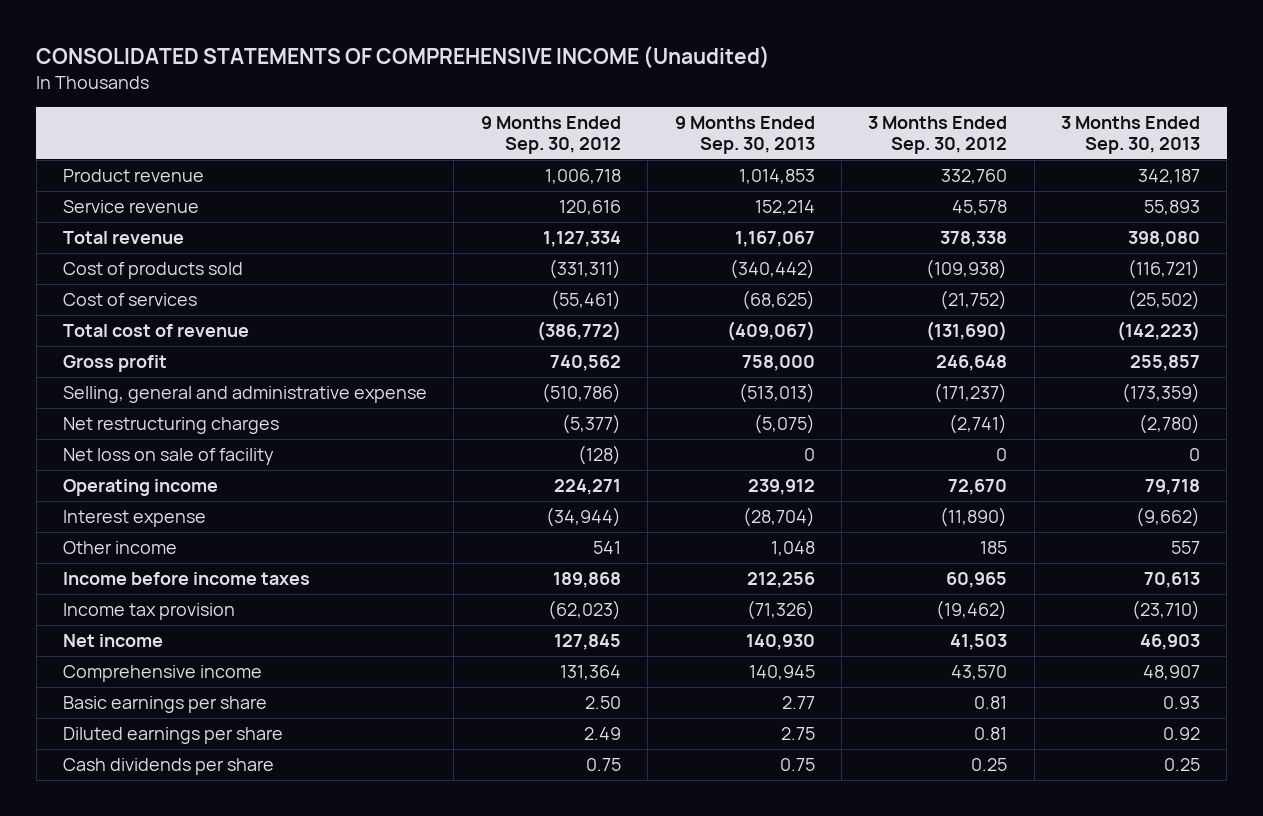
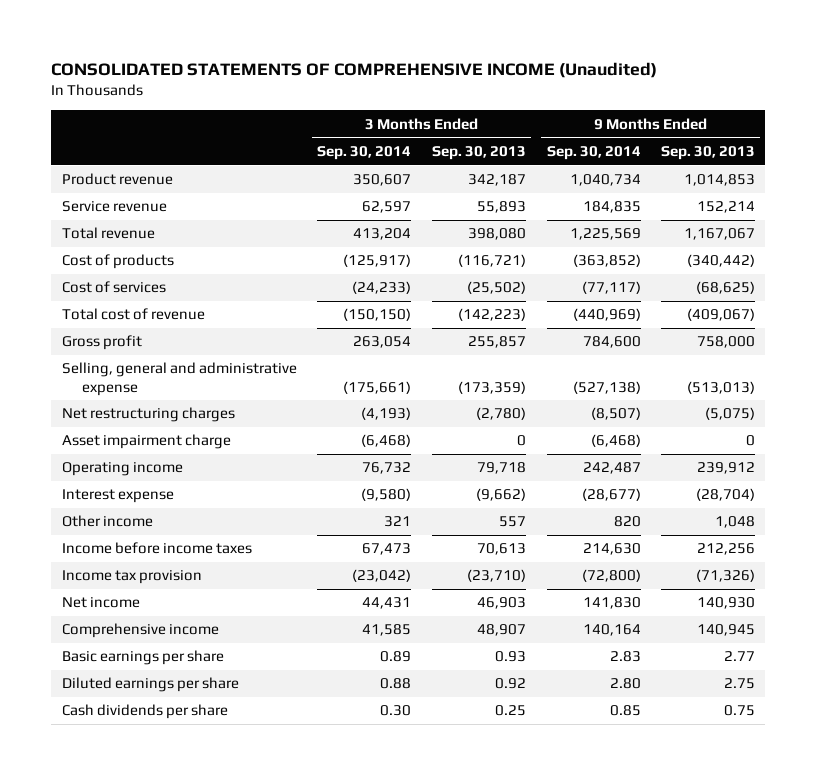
- | 9 Months Ended Sep. 30, 2012 | 9 Months Ended Sep. 30, 2013 | 3 Months Ended Sep. 30, 2012 | 3 Months Ended Sep. 30, 2013
+ | 3 Months Ended Sep. 30, 2014 | 3 Months Ended Sep. 30, 2013 | 9 Months Ended Sep. 30, 2014 | 9 Months Ended Sep. 30, 2013
- Cost of products sold | (331,311) | (340,442) | (109,938) | (116,721)
+ Cost of products | (125,917) | (116,721) | (363,852) | (340,442)
- Net loss on sale of facility | (128) | 0 | 0 | 0
+ Asset impairment charge | (6,468) | 0 | (6,468) | 0

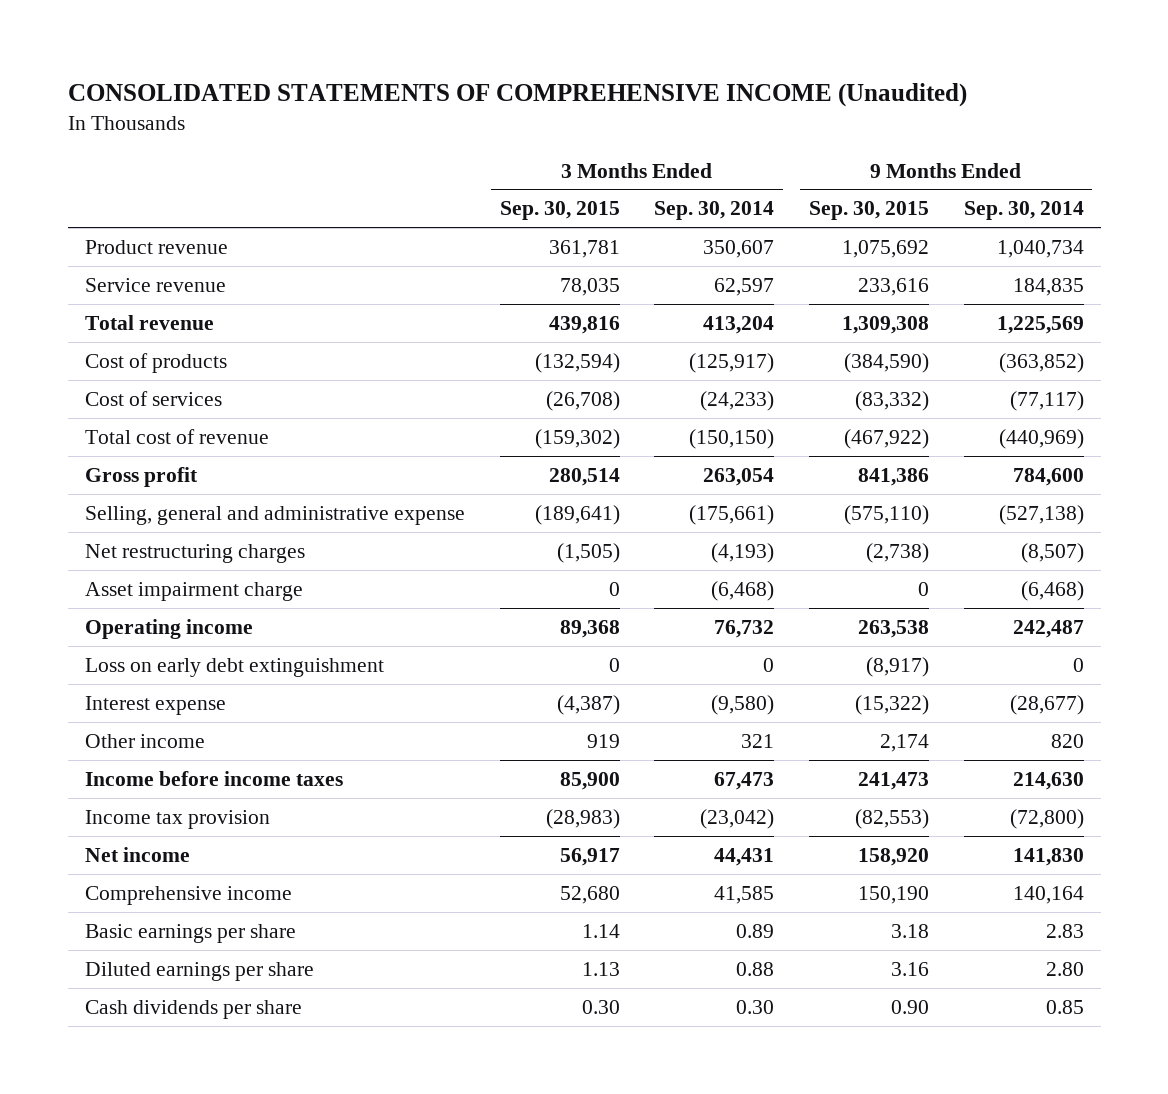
- | 3 Months Ended Sep. 30, 2014 | 3 Months Ended Sep. 30, 2013 | 9 Months Ended Sep. 30, 2014 | 9 Months Ended Sep. 30, 2013
+ | 3 Months Ended Sep. 30, 2015 | 3 Months Ended Sep. 30, 2014 | 9 Months Ended Sep. 30, 2015 | 9 Months Ended Sep. 30, 2014
+ Loss on early debt extinguishment | 0 | 0 | (8,917) | 0

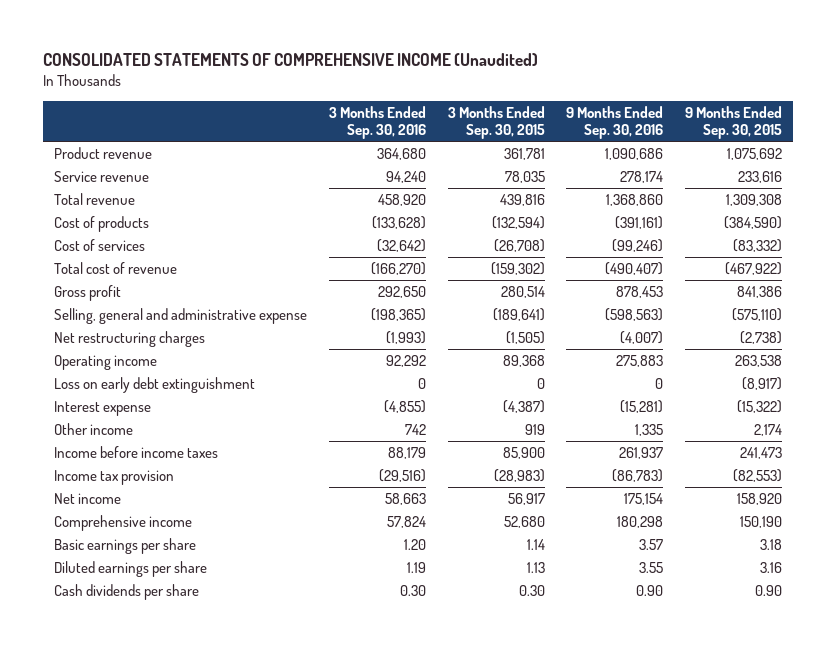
- | 3 Months Ended Sep. 30, 2015 | 3 Months Ended Sep. 30, 2014 | 9 Months Ended Sep. 30, 2015 | 9 Months Ended Sep. 30, 2014
+ | 3 Months Ended Sep. 30, 2016 | 3 Months Ended Sep. 30, 2015 | 9 Months Ended Sep. 30, 2016 | 9 Months Ended Sep. 30, 2015
- Asset impairment charge | 0 | (6,468) | 0 | (6,468)

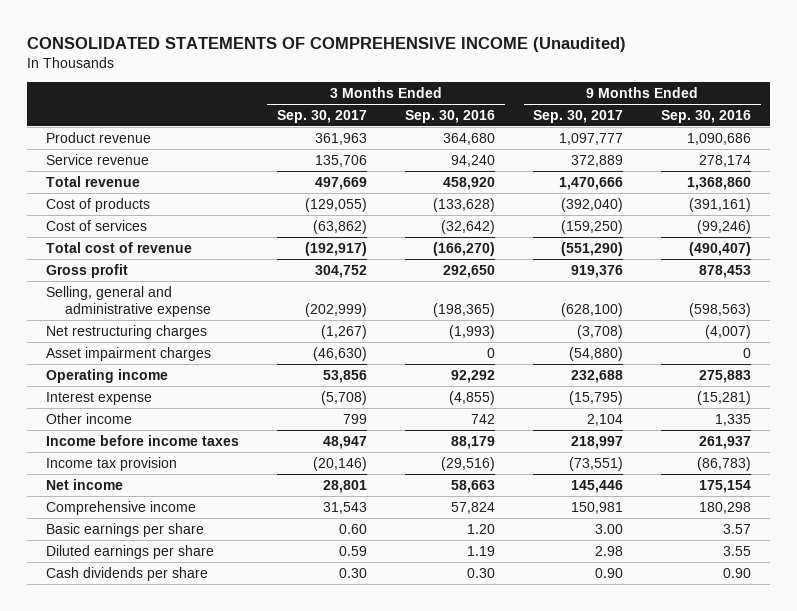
- | 3 Months Ended Sep. 30, 2016 | 3 Months Ended Sep. 30, 2015 | 9 Months Ended Sep. 30, 2016 | 9 Months Ended Sep. 30, 2015
+ | 3 Months Ended Sep. 30, 2017 | 3 Months Ended Sep. 30, 2016 | 9 Months Ended Sep. 30, 2017 | 9 Months Ended Sep. 30, 2016
+ Asset impairment charges | (46,630) | 0 | (54,880) | 0
- Loss on early debt extinguishment | 0 | 0 | 0 | (8,917)

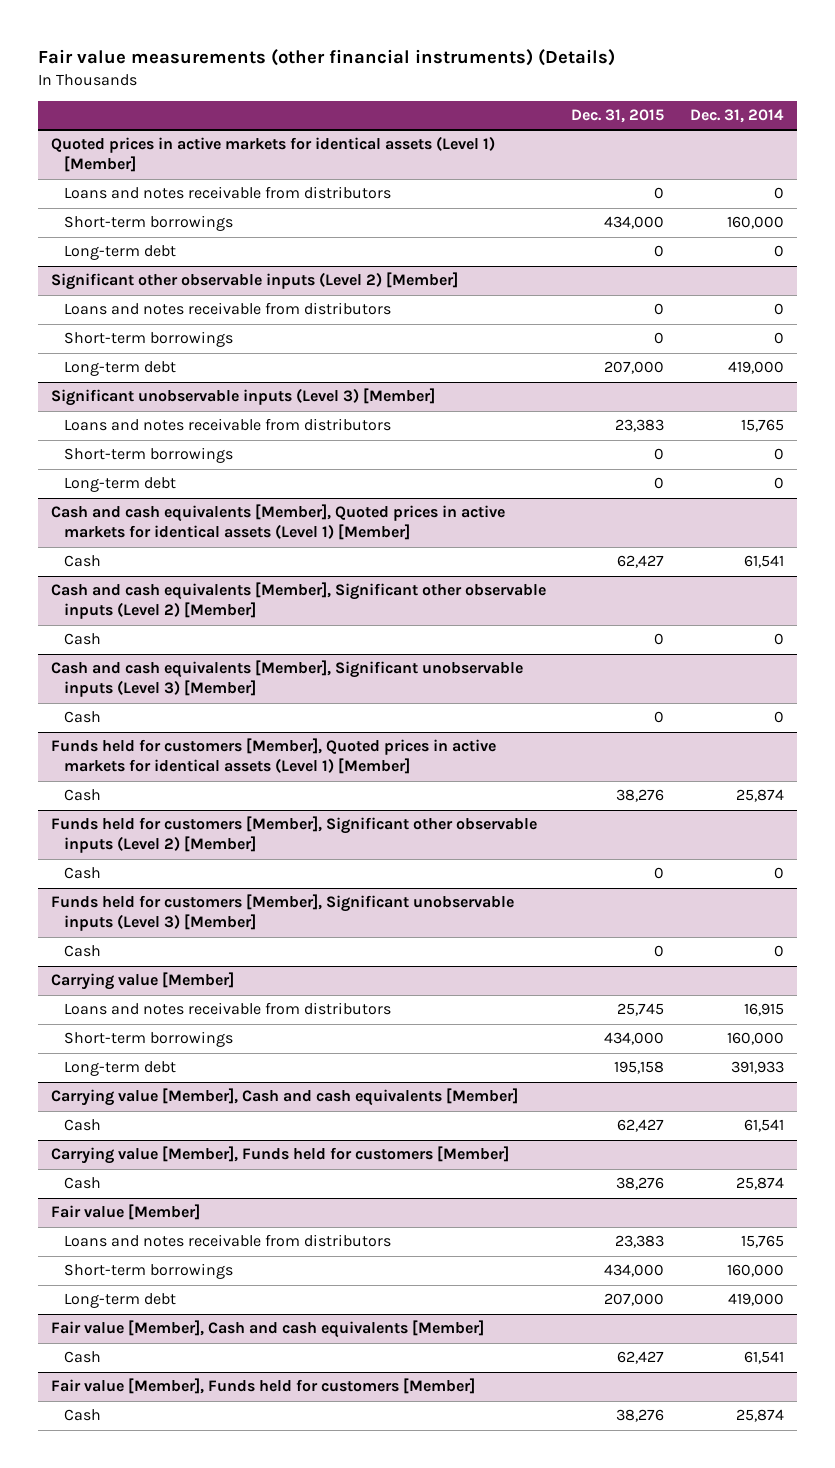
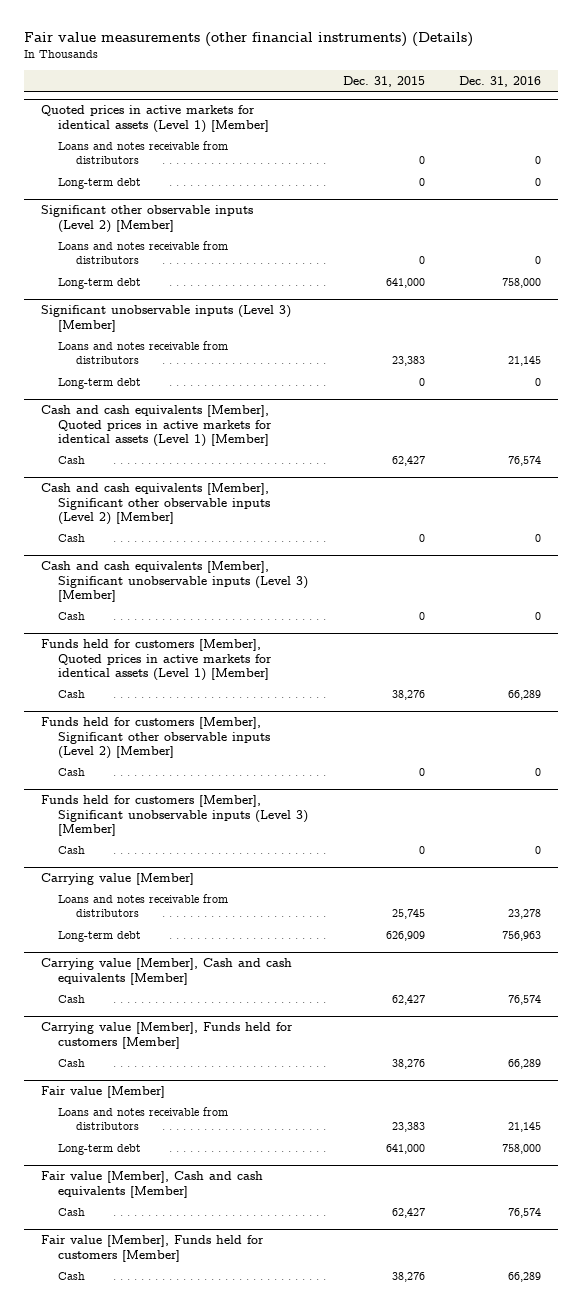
- | Dec. 31, 2015 | Dec. 31, 2014
+ | Dec. 31, 2015 | Dec. 31, 2016
@ Quoted prices in active markets for identical assets (Level 1) [Member]
- Short-term borrowings | 434,000 | 160,000
@ Significant other observable inputs (Level 2) [Member]
- Short-term borrowings | 0 | 0
- Long-term debt | 207,000 | 419,000
+ Long-term debt | 641,000 | 758,000
@ Significant unobservable inputs (Level 3) [Member]
- Short-term borrowings | 0 | 0
@ Carrying value [Member]
- Short-term borrowings | 434,000 | 160,000
- Long-term debt | 195,158 | 391,933
+ Long-term debt | 626,909 | 756,963
@ Fair value [Member]
- Short-term borrowings | 434,000 | 160,000
- Long-term debt | 207,000 | 419,000
+ Long-term debt | 641,000 | 758,000

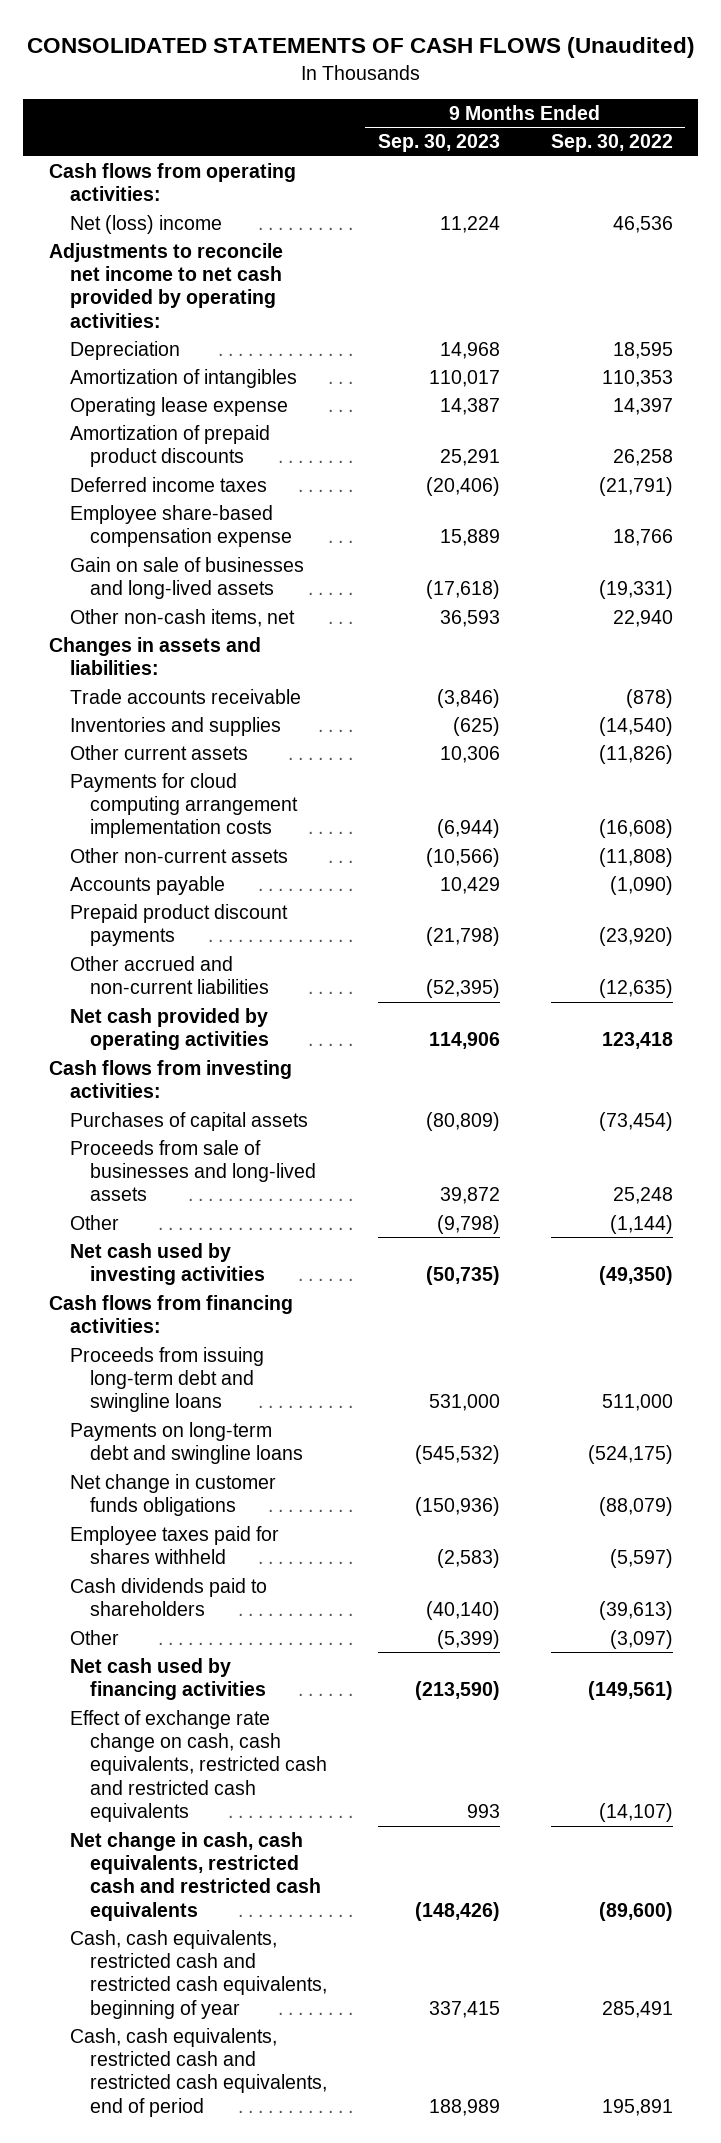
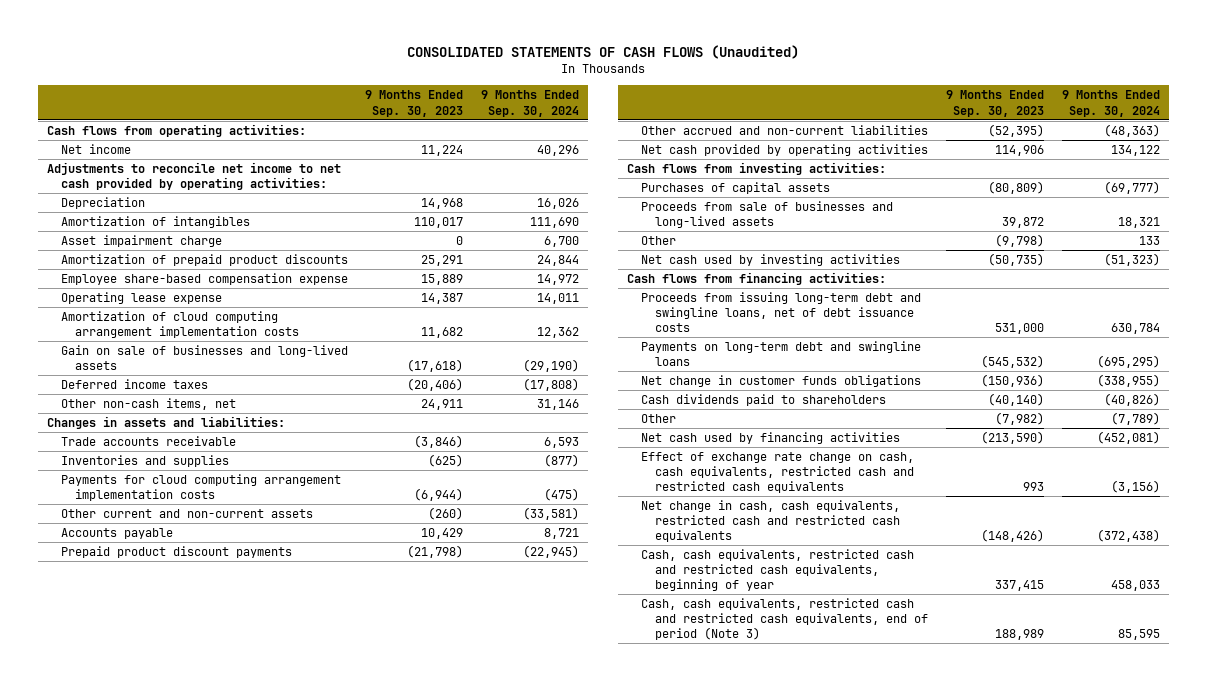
- | 9 Months Ended Sep. 30, 2023 | 9 Months Ended Sep. 30, 2022
+ | 9 Months Ended Sep. 30, 2023 | 9 Months Ended Sep. 30, 2024
- Net (loss) income | 11,224 | 46,536
+ Net income | 11,224 | 40,296
+ Asset impairment charge | 0 | 6,700
moved down: Operating lease expense | 14,387 | 14,011
+ Amortization of cloud computing arrangement implementation costs | 11,682 | 12,362
- Other non-cash items, net | 36,593 | 22,940
moved down: Deferred income taxes | (20,406) | (17,808)
+ Other non-cash items, net | 24,911 | 31,146
- Other current assets | 10,306 | (11,826)
- Other non-current assets | (10,566) | (11,808)
+ Other current and non-current assets | (260) | (33,581)
- Proceeds from issuing long-term debt and swingline loans | 531,000 | 511,000
+ Proceeds from issuing long-term debt and swingline loans, net of debt issuance costs | 531,000 | 630,784
- Employee taxes paid for shares withheld | (2,583) | (5,597)
- Other | (5,399) | (3,097)
+ Other | (7,982) | (7,789)
- Cash, cash equivalents, restricted cash and restricted cash equivalents, end of period | 188,989 | 195,891
+ Cash, cash equivalents, restricted cash and restricted cash equivalents, end of period (Note 3) | 188,989 | 85,595

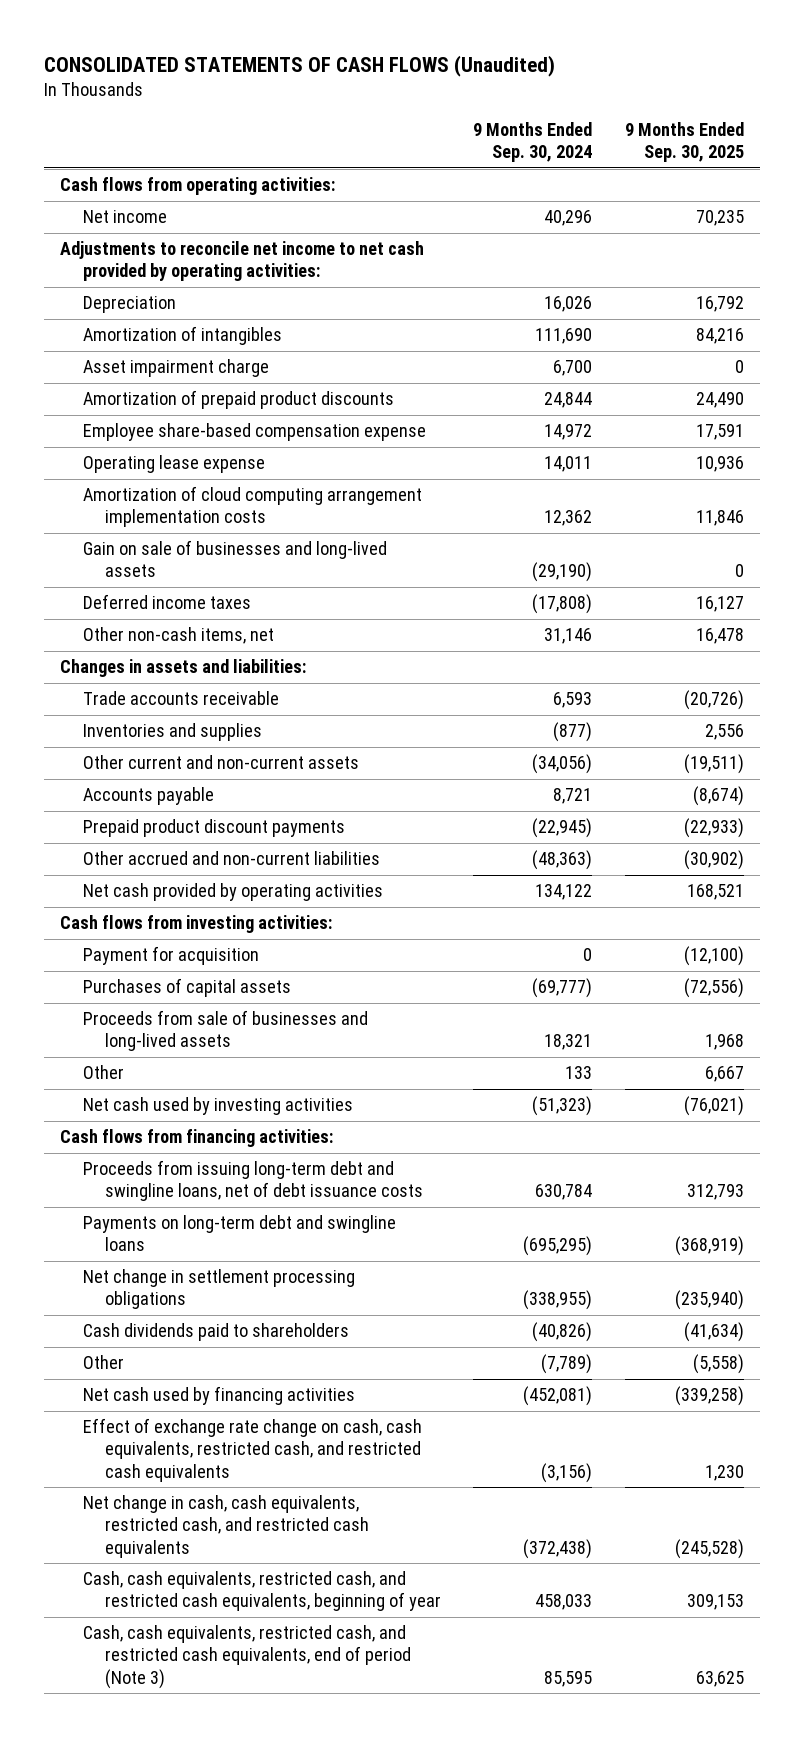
- | 9 Months Ended Sep. 30, 2023 | 9 Months Ended Sep. 30, 2024
+ | 9 Months Ended Sep. 30, 2024 | 9 Months Ended Sep. 30, 2025
- Payments for cloud computing arrangement implementation costs | (6,944) | (475)
- Other current and non-current assets | (260) | (33,581)
+ Other current and non-current assets | (34,056) | (19,511)
+ Payment for acquisition | 0 | (12,100)
- Net change in customer funds obligations | (150,936) | (338,955)
+ Net change in settlement processing obligations | (338,955) | (235,940)
- Effect of exchange rate change on cash, cash equivalents, restricted cash and restricted cash equivalents | 993 | (3,156)
- Net change in cash, cash equivalents, restricted cash and restricted cash equivalents | (148,426) | (372,438)
- Cash, cash equivalents, restricted cash and restricted cash equivalents, beginning of year | 337,415 | 458,033
- Cash, cash equivalents, restricted cash and restricted cash equivalents, end of period (Note 3) | 188,989 | 85,595
+ Effect of exchange rate change on cash, cash equivalents, restricted cash, and restricted cash equivalents | (3,156) | 1,230
+ Net change in cash, cash equivalents, restricted cash, and restricted cash equivalents | (372,438) | (245,528)
+ Cash, cash equivalents, restricted cash, and restricted cash equivalents, beginning of year | 458,033 | 309,153
+ Cash, cash equivalents, restricted cash, and restricted cash equivalents, end of period (Note 3) | 85,595 | 63,625

